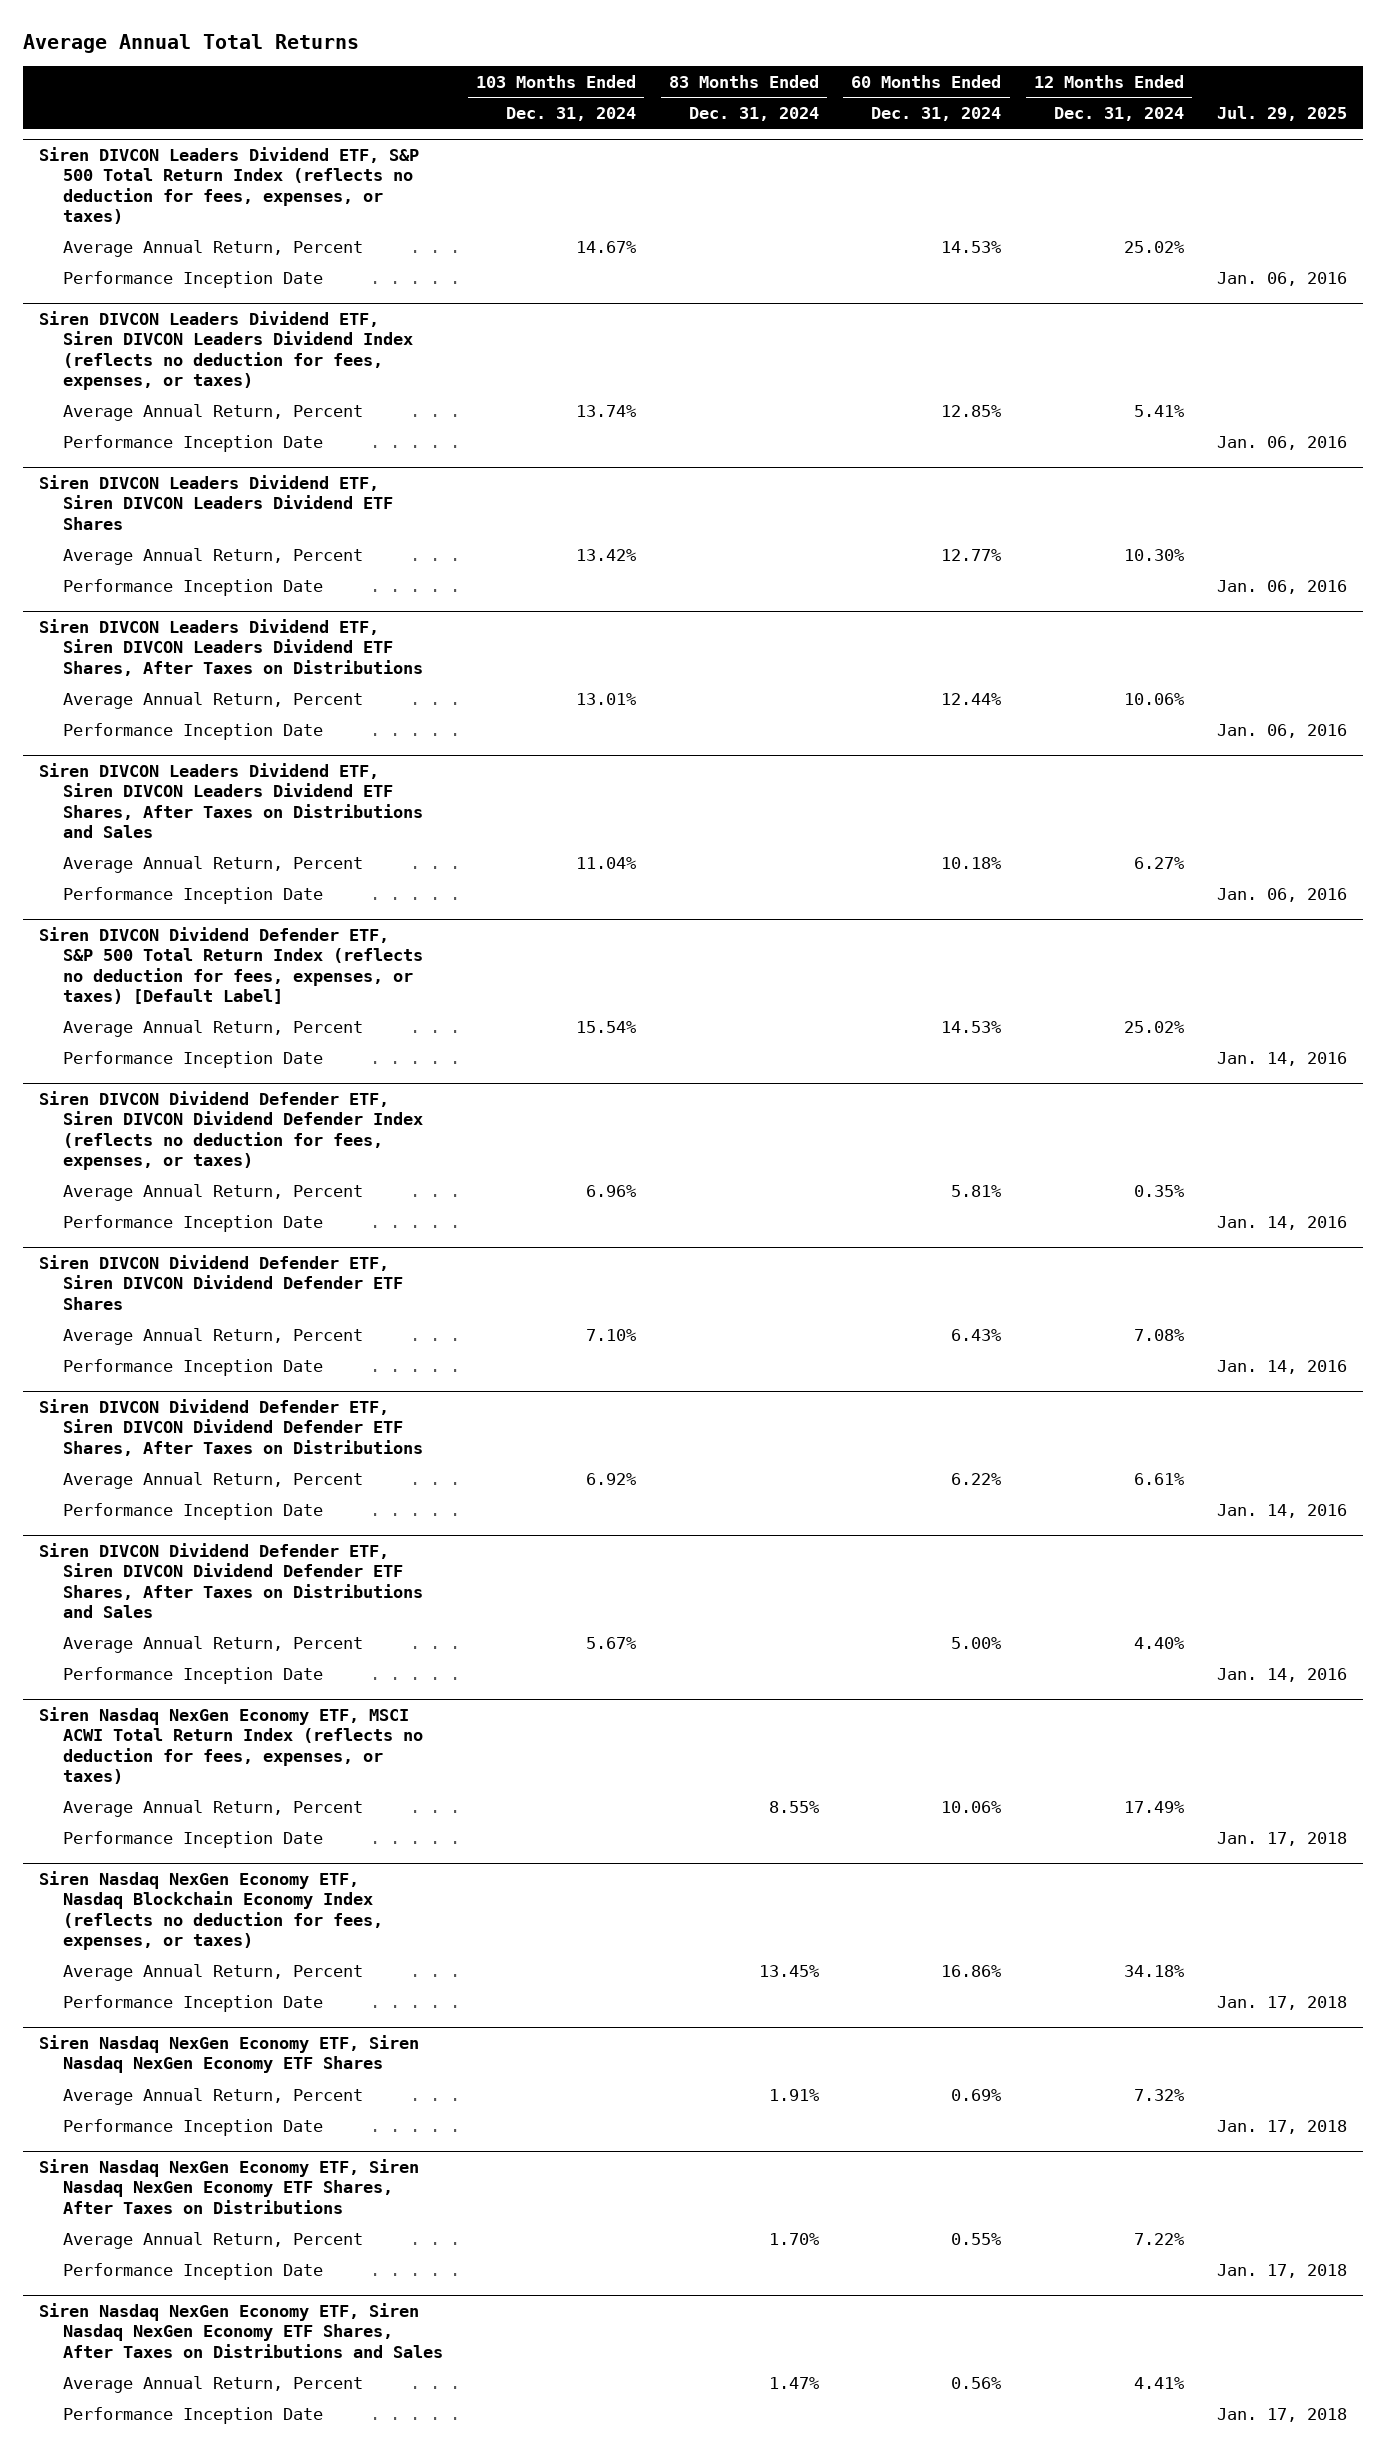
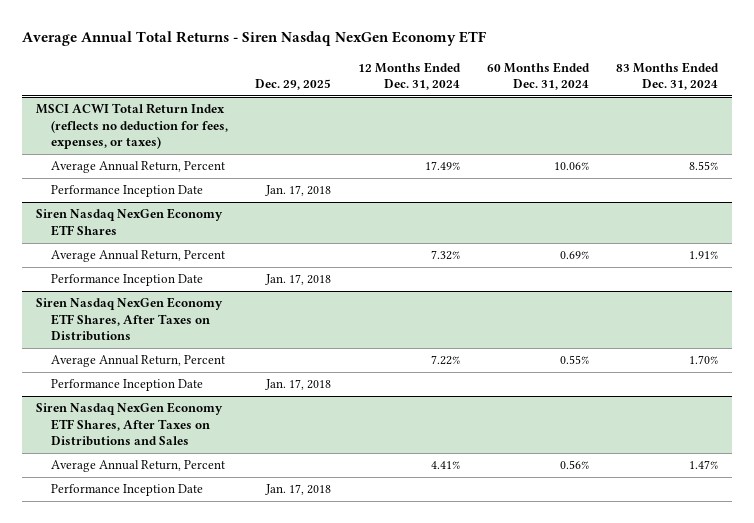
- Average Annual Total Returns
+ Average Annual Total Returns - Siren Nasdaq NexGen Economy ETF
- | 103 Months Ended Dec. 31, 2024 | 83 Months Ended Dec. 31, 2024 | 60 Months Ended Dec. 31, 2024 | 12 Months Ended Dec. 31, 2024 | Jul. 29, 2025
+ | Dec. 29, 2025 | 12 Months Ended Dec. 31, 2024 | 60 Months Ended Dec. 31, 2024 | 83 Months Ended Dec. 31, 2024
- Siren DIVCON Leaders Dividend ETF, S&P 500 Total Return Index (reflects no deduction for fees, expenses, or taxes)
- Average Annual Return, Percent | 14.67% | | 14.53% | 25.02% |
- Performance Inception Date | | | | | Jan. 06, 2016
- Siren DIVCON Leaders Dividend ETF, Siren DIVCON Leaders Dividend Index (reflects no deduction for fees, expenses, or taxes)
- Average Annual Return, Percent | 13.74% | | 12.85% | 5.41% |
- Performance Inception Date | | | | | Jan. 06, 2016
- Siren DIVCON Leaders Dividend ETF, Siren DIVCON Leaders Dividend ETF Shares
- Average Annual Return, Percent | 13.42% | | 12.77% | 10.30% |
- Performance Inception Date | | | | | Jan. 06, 2016
- Siren DIVCON Leaders Dividend ETF, Siren DIVCON Leaders Dividend ETF Shares, After Taxes on Distributions
- Average Annual Return, Percent | 13.01% | | 12.44% | 10.06% |
- Performance Inception Date | | | | | Jan. 06, 2016
- Siren DIVCON Leaders Dividend ETF, Siren DIVCON Leaders Dividend ETF Shares, After Taxes on Distributions and Sales
- Average Annual Return, Percent | 11.04% | | 10.18% | 6.27% |
- Performance Inception Date | | | | | Jan. 06, 2016
- Siren DIVCON Dividend Defender ETF, S&P 500 Total Return Index (reflects no deduction for fees, expenses, or taxes) [Default Label]
- Average Annual Return, Percent | 15.54% | | 14.53% | 25.02% |
- Performance Inception Date | | | | | Jan. 14, 2016
- Siren DIVCON Dividend Defender ETF, Siren DIVCON Dividend Defender Index (reflects no deduction for fees, expenses, or taxes)
- Average Annual Return, Percent | 6.96% | | 5.81% | 0.35% |
- Performance Inception Date | | | | | Jan. 14, 2016
- Siren DIVCON Dividend Defender ETF, Siren DIVCON Dividend Defender ETF Shares
- Average Annual Return, Percent | 7.10% | | 6.43% | 7.08% |
- Performance Inception Date | | | | | Jan. 14, 2016
- Siren DIVCON Dividend Defender ETF, Siren DIVCON Dividend Defender ETF Shares, After Taxes on Distributions
- Average Annual Return, Percent | 6.92% | | 6.22% | 6.61% |
- Performance Inception Date | | | | | Jan. 14, 2016
- Siren DIVCON Dividend Defender ETF, Siren DIVCON Dividend Defender ETF Shares, After Taxes on Distributions and Sales
- Average Annual Return, Percent | 5.67% | | 5.00% | 4.40% |
- Performance Inception Date | | | | | Jan. 14, 2016
- Siren Nasdaq NexGen Economy ETF, MSCI ACWI Total Return Index (reflects no deduction for fees, expenses, or taxes)
+ MSCI ACWI Total Return Index (reflects no deduction for fees, expenses, or taxes)
- Siren Nasdaq NexGen Economy ETF, Nasdaq Blockchain Economy Index (reflects no deduction for fees, expenses, or taxes)
- Average Annual Return, Percent | | 13.45% | 16.86% | 34.18% |
- Performance Inception Date | | | | | Jan. 17, 2018
- Siren Nasdaq NexGen Economy ETF, Siren Nasdaq NexGen Economy ETF Shares
+ Siren Nasdaq NexGen Economy ETF Shares
- Siren Nasdaq NexGen Economy ETF, Siren Nasdaq NexGen Economy ETF Shares, After Taxes on Distributions
+ Siren Nasdaq NexGen Economy ETF Shares, After Taxes on Distributions
- Siren Nasdaq NexGen Economy ETF, Siren Nasdaq NexGen Economy ETF Shares, After Taxes on Distributions and Sales
+ Siren Nasdaq NexGen Economy ETF Shares, After Taxes on Distributions and Sales

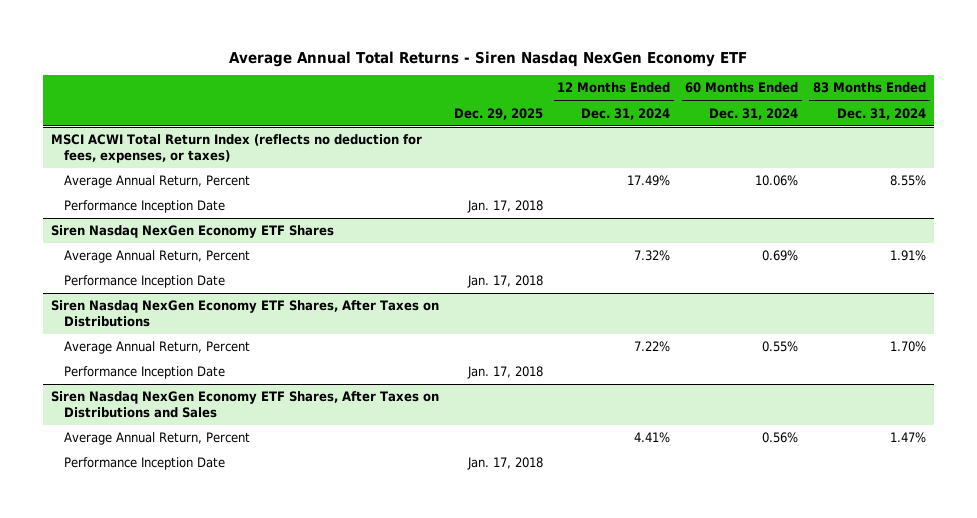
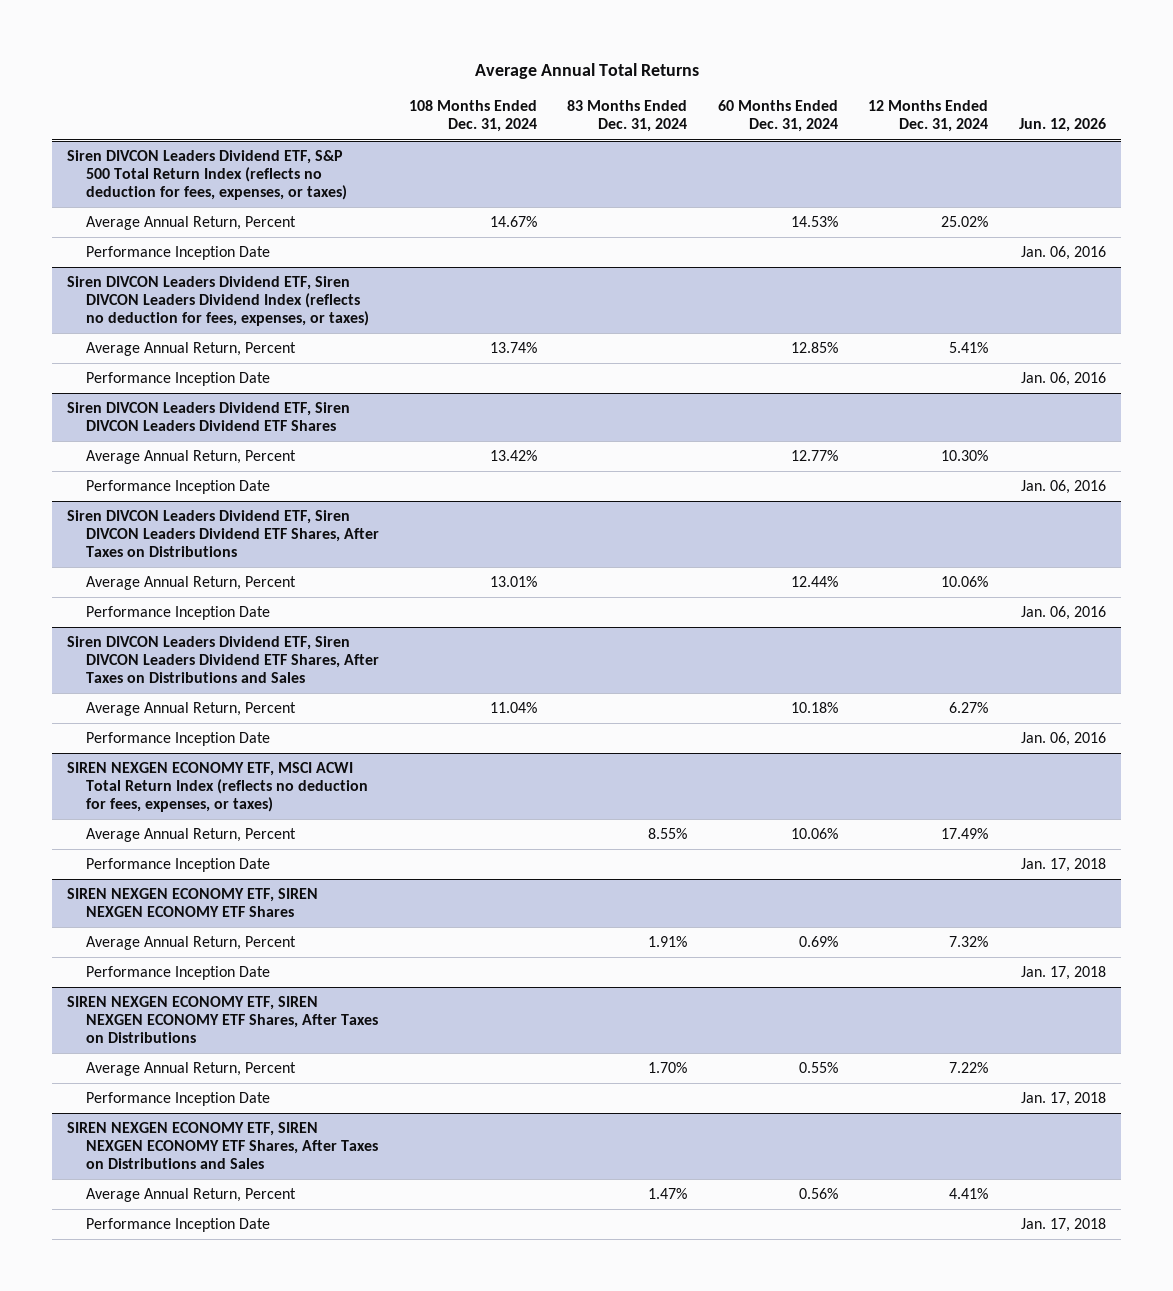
- Average Annual Total Returns - Siren Nasdaq NexGen Economy ETF
+ Average Annual Total Returns
- | Dec. 29, 2025 | 12 Months Ended Dec. 31, 2024 | 60 Months Ended Dec. 31, 2024 | 83 Months Ended Dec. 31, 2024
+ | 108 Months Ended Dec. 31, 2024 | 83 Months Ended Dec. 31, 2024 | 60 Months Ended Dec. 31, 2024 | 12 Months Ended Dec. 31, 2024 | Jun. 12, 2026
- MSCI ACWI Total Return Index (reflects no deduction for fees, expenses, or taxes)
+ Siren DIVCON Leaders Dividend ETF, S&P 500 Total Return Index (reflects no deduction for fees, expenses, or taxes)
+ Average Annual Return, Percent | 14.67% | | 14.53% | 25.02% |
+ Performance Inception Date | | | | | Jan. 06, 2016
+ Siren DIVCON Leaders Dividend ETF, Siren DIVCON Leaders Dividend Index (reflects no deduction for fees, expenses, or taxes)
+ Average Annual Return, Percent | 13.74% | | 12.85% | 5.41% |
+ Performance Inception Date | | | | | Jan. 06, 2016
+ Siren DIVCON Leaders Dividend ETF, Siren DIVCON Leaders Dividend ETF Shares
+ Average Annual Return, Percent | 13.42% | | 12.77% | 10.30% |
+ Performance Inception Date | | | | | Jan. 06, 2016
+ Siren DIVCON Leaders Dividend ETF, Siren DIVCON Leaders Dividend ETF Shares, After Taxes on Distributions
+ Average Annual Return, Percent | 13.01% | | 12.44% | 10.06% |
+ Performance Inception Date | | | | | Jan. 06, 2016
+ Siren DIVCON Leaders Dividend ETF, Siren DIVCON Leaders Dividend ETF Shares, After Taxes on Distributions and Sales
+ Average Annual Return, Percent | 11.04% | | 10.18% | 6.27% |
+ Performance Inception Date | | | | | Jan. 06, 2016
+ SIREN NEXGEN ECONOMY ETF, MSCI ACWI Total Return Index (reflects no deduction for fees, expenses, or taxes)
- Siren Nasdaq NexGen Economy ETF Shares
+ SIREN NEXGEN ECONOMY ETF, SIREN NEXGEN ECONOMY ETF Shares
- Siren Nasdaq NexGen Economy ETF Shares, After Taxes on Distributions
+ SIREN NEXGEN ECONOMY ETF, SIREN NEXGEN ECONOMY ETF Shares, After Taxes on Distributions
- Siren Nasdaq NexGen Economy ETF Shares, After Taxes on Distributions and Sales
+ SIREN NEXGEN ECONOMY ETF, SIREN NEXGEN ECONOMY ETF Shares, After Taxes on Distributions and Sales

